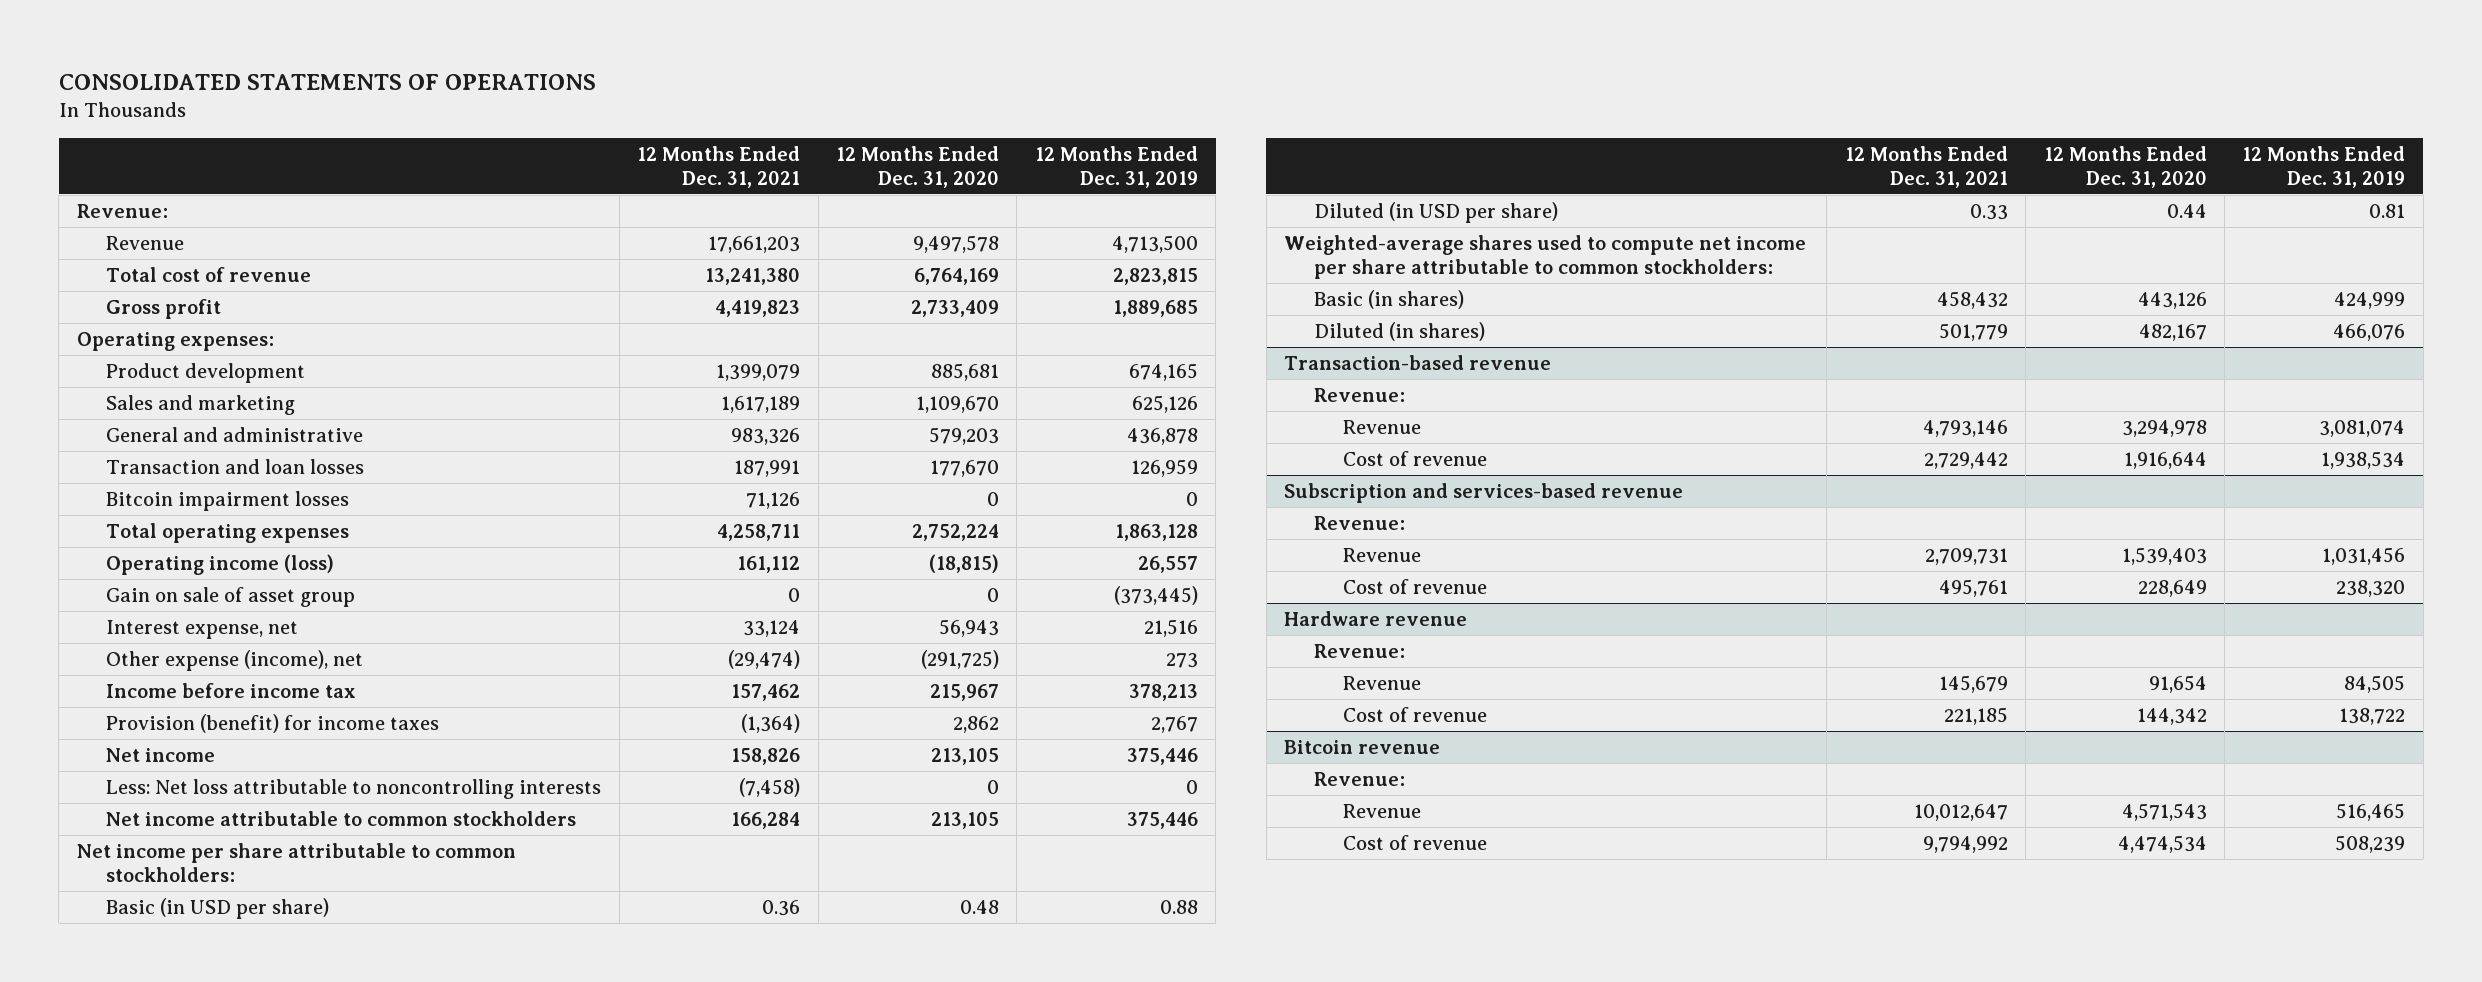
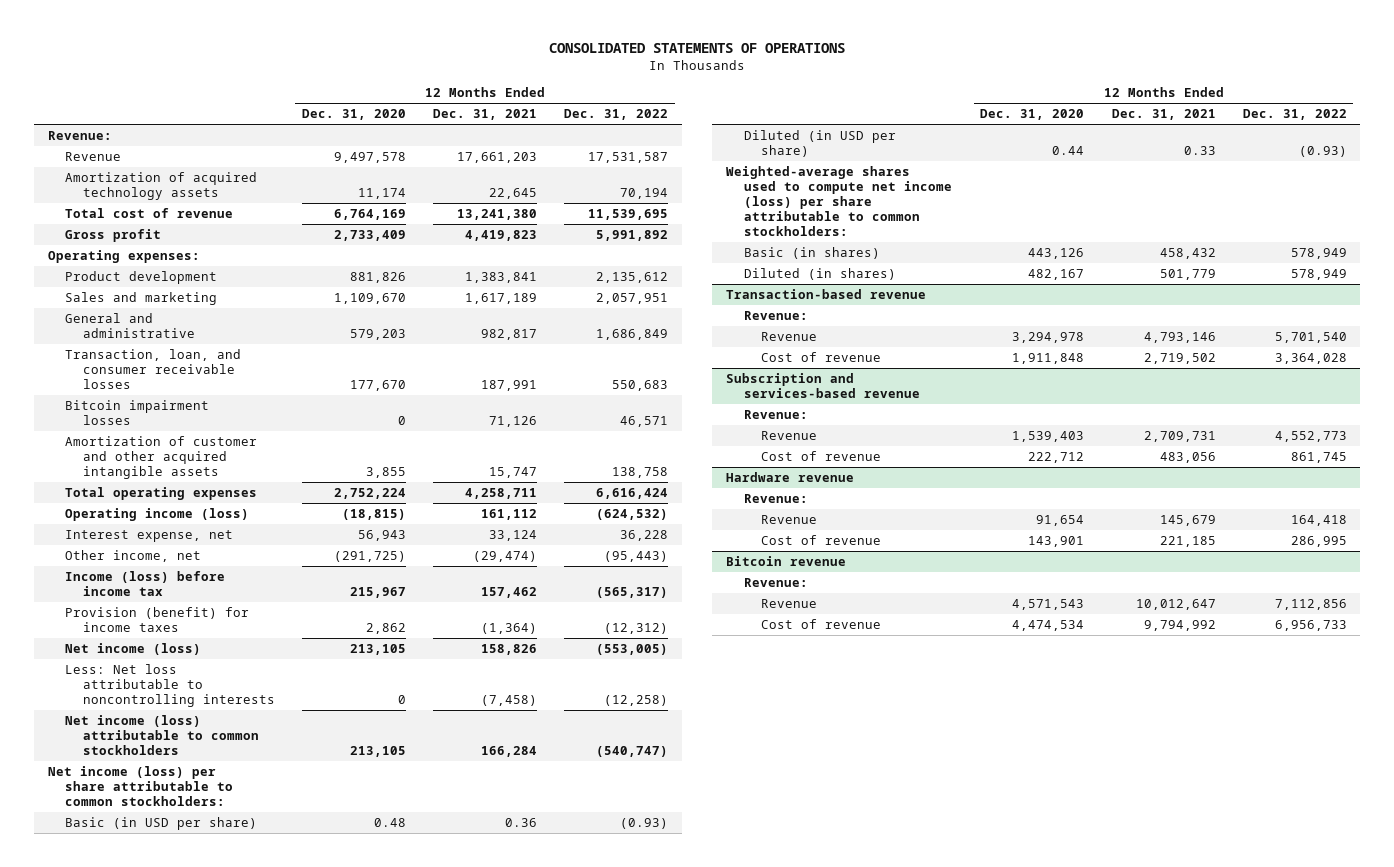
- | 12 Months Ended Dec. 31, 2021 | 12 Months Ended Dec. 31, 2020 | 12 Months Ended Dec. 31, 2019
+ | 12 Months Ended Dec. 31, 2020 | 12 Months Ended Dec. 31, 2021 | 12 Months Ended Dec. 31, 2022
+ Amortization of acquired technology assets | 11,174 | 22,645 | 70,194
- Product development | 1,399,079 | 885,681 | 674,165
+ Product development | 881,826 | 1,383,841 | 2,135,612
- General and administrative | 983,326 | 579,203 | 436,878
- Transaction and loan losses | 187,991 | 177,670 | 126,959
+ General and administrative | 579,203 | 982,817 | 1,686,849
+ Transaction, loan, and consumer receivable losses | 177,670 | 187,991 | 550,683
+ Amortization of customer and other acquired intangible assets | 3,855 | 15,747 | 138,758
- Gain on sale of asset group | 0 | 0 | (373,445)
- Other expense (income), net | (29,474) | (291,725) | 273
- Income before income tax | 157,462 | 215,967 | 378,213
+ Other income, net | (291,725) | (29,474) | (95,443)
+ Income (loss) before income tax | 215,967 | 157,462 | (565,317)
- Net income | 158,826 | 213,105 | 375,446
+ Net income (loss) | 213,105 | 158,826 | (553,005)
- Net income attributable to common stockholders | 166,284 | 213,105 | 375,446
- Net income per share attributable to common stockholders:
+ Net income (loss) attributable to common stockholders | 213,105 | 166,284 | (540,747)
+ Net income (loss) per share attributable to common stockholders:
- Weighted-average shares used to compute net income per share attributable to common stockholders:
+ Weighted-average shares used to compute net income (loss) per share attributable to common stockholders:
@ Transaction-based revenue
- Cost of revenue | 2,729,442 | 1,916,644 | 1,938,534
+ Cost of revenue | 1,911,848 | 2,719,502 | 3,364,028
@ Subscription and services-based revenue
- Cost of revenue | 495,761 | 228,649 | 238,320
+ Cost of revenue | 222,712 | 483,056 | 861,745
@ Hardware revenue
- Cost of revenue | 221,185 | 144,342 | 138,722
+ Cost of revenue | 143,901 | 221,185 | 286,995

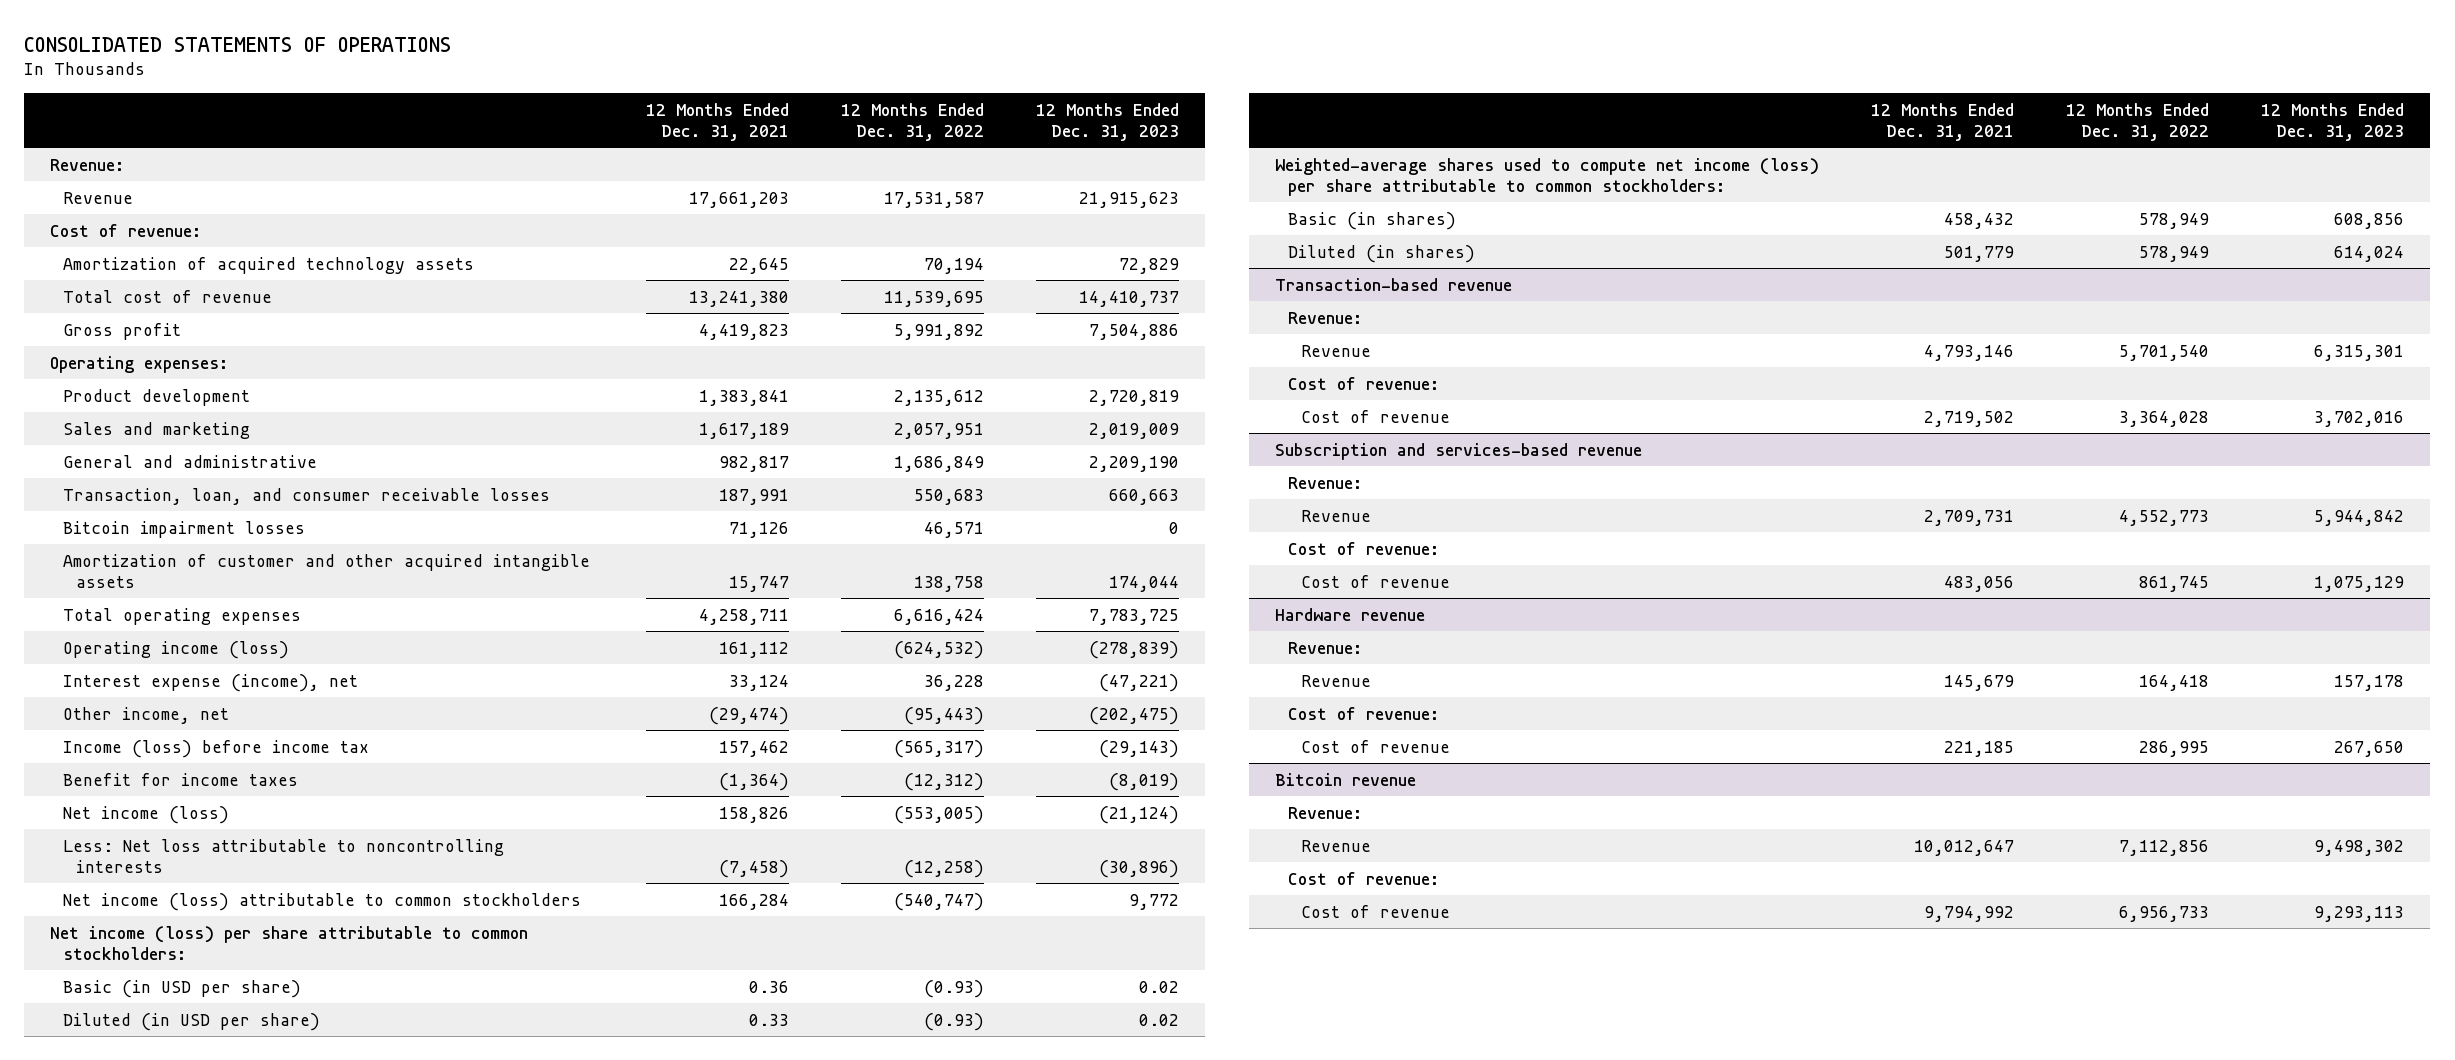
- | 12 Months Ended Dec. 31, 2020 | 12 Months Ended Dec. 31, 2021 | 12 Months Ended Dec. 31, 2022
+ | 12 Months Ended Dec. 31, 2021 | 12 Months Ended Dec. 31, 2022 | 12 Months Ended Dec. 31, 2023
+ Cost of revenue:
- Interest expense, net | 56,943 | 33,124 | 36,228
+ Interest expense (income), net | 33,124 | 36,228 | (47,221)
- Provision (benefit) for income taxes | 2,862 | (1,364) | (12,312)
+ Benefit for income taxes | (1,364) | (12,312) | (8,019)
@ Transaction-based revenue
+ Cost of revenue:
@ Subscription and services-based revenue
+ Cost of revenue:
@ Hardware revenue
+ Cost of revenue:
@ Bitcoin revenue
+ Cost of revenue:

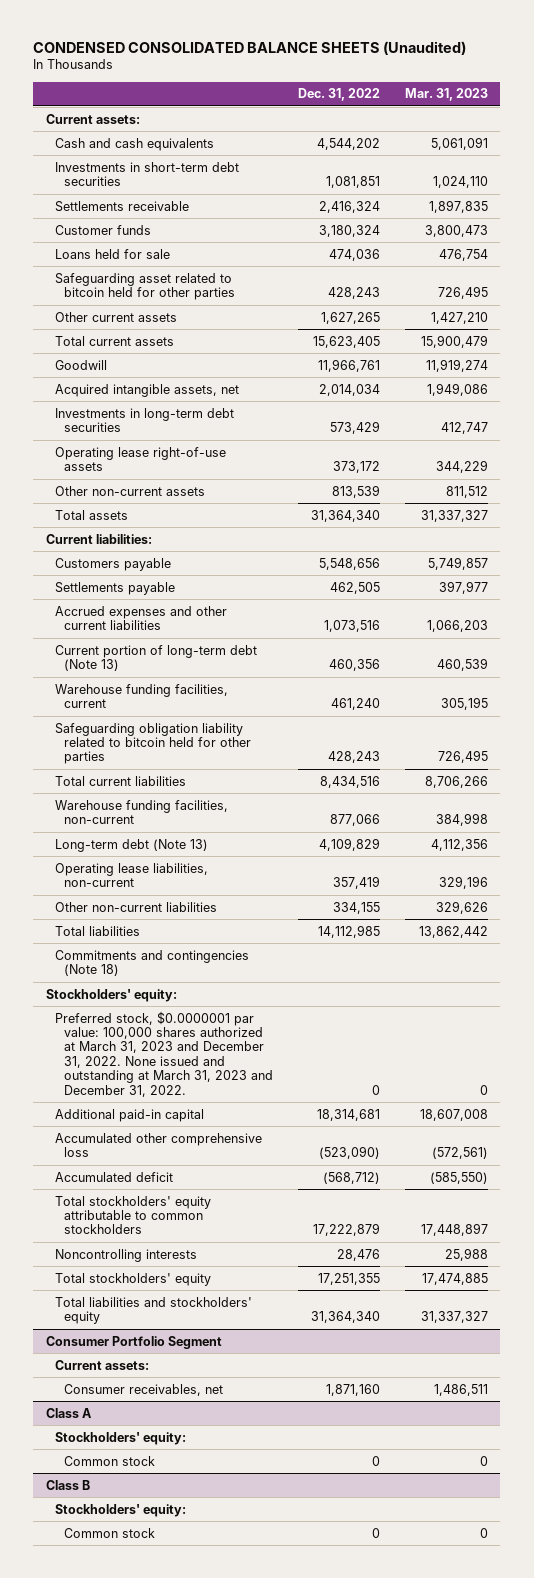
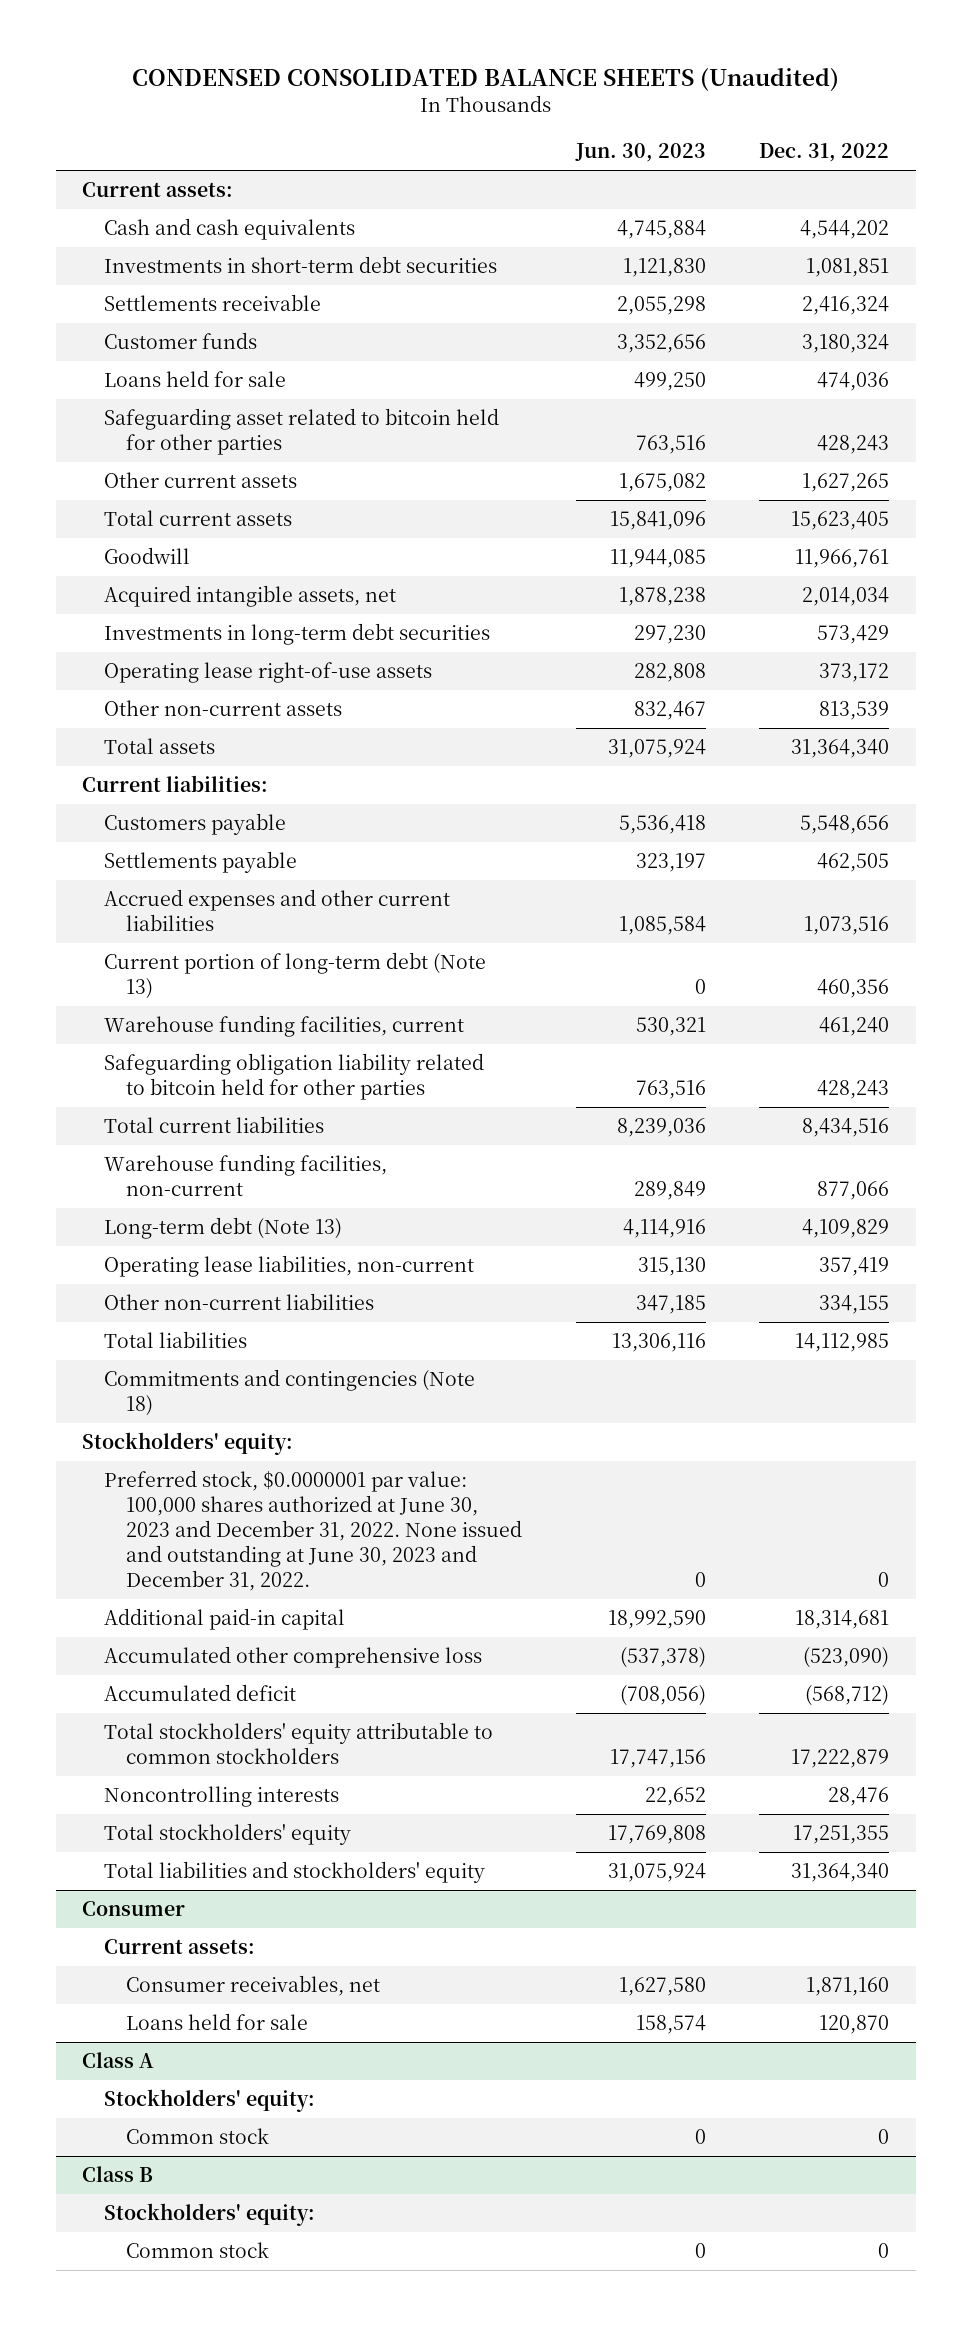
- | Dec. 31, 2022 | Mar. 31, 2023
+ | Jun. 30, 2023 | Dec. 31, 2022
- Preferred stock, $0.0000001 par value: 100,000 shares authorized at March 31, 2023 and December 31, 2022. None issued and outstanding at March 31, 2023 and December 31, 2022. | 0 | 0
+ Preferred stock, $0.0000001 par value: 100,000 shares authorized at June 30, 2023 and December 31, 2022. None issued and outstanding at June 30, 2023 and December 31, 2022. | 0 | 0
- Consumer Portfolio Segment
+ Consumer
+ Loans held for sale | 158,574 | 120,870

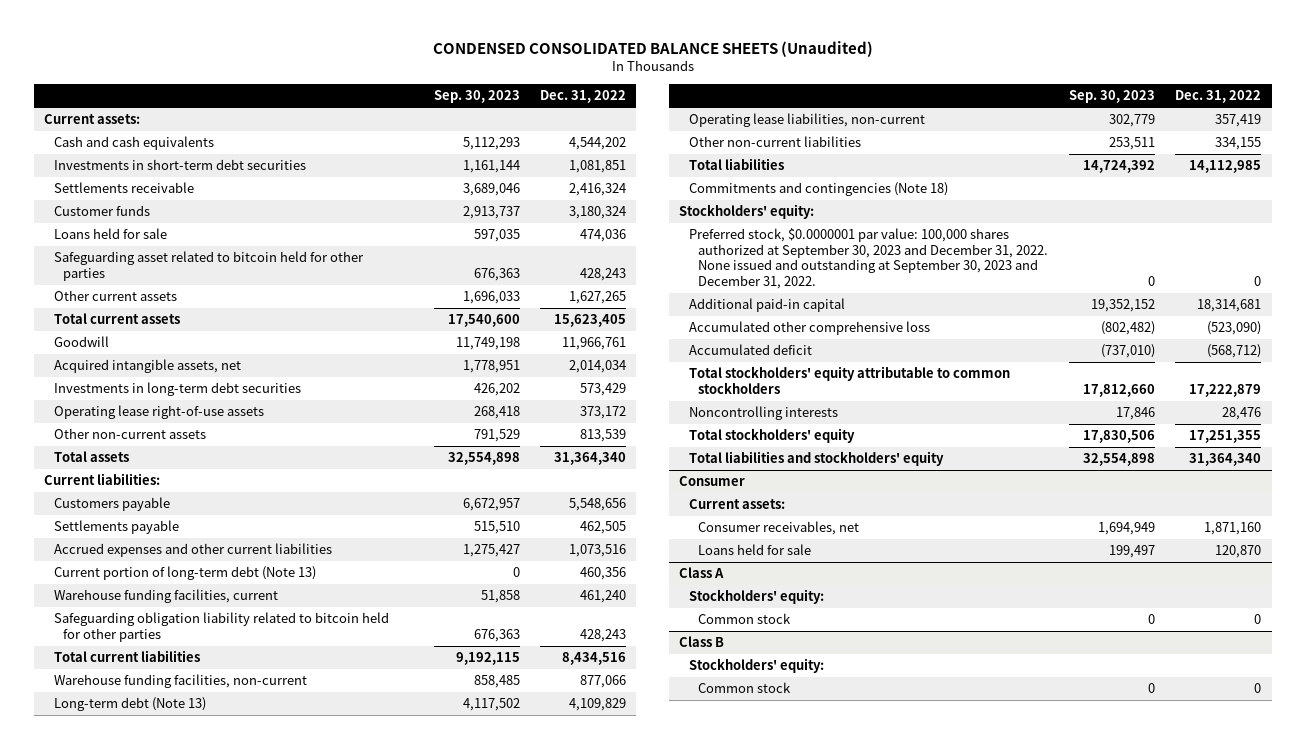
- | Jun. 30, 2023 | Dec. 31, 2022
+ | Sep. 30, 2023 | Dec. 31, 2022
- Preferred stock, $0.0000001 par value: 100,000 shares authorized at June 30, 2023 and December 31, 2022. None issued and outstanding at June 30, 2023 and December 31, 2022. | 0 | 0
+ Preferred stock, $0.0000001 par value: 100,000 shares authorized at September 30, 2023 and December 31, 2022. None issued and outstanding at September 30, 2023 and December 31, 2022. | 0 | 0

